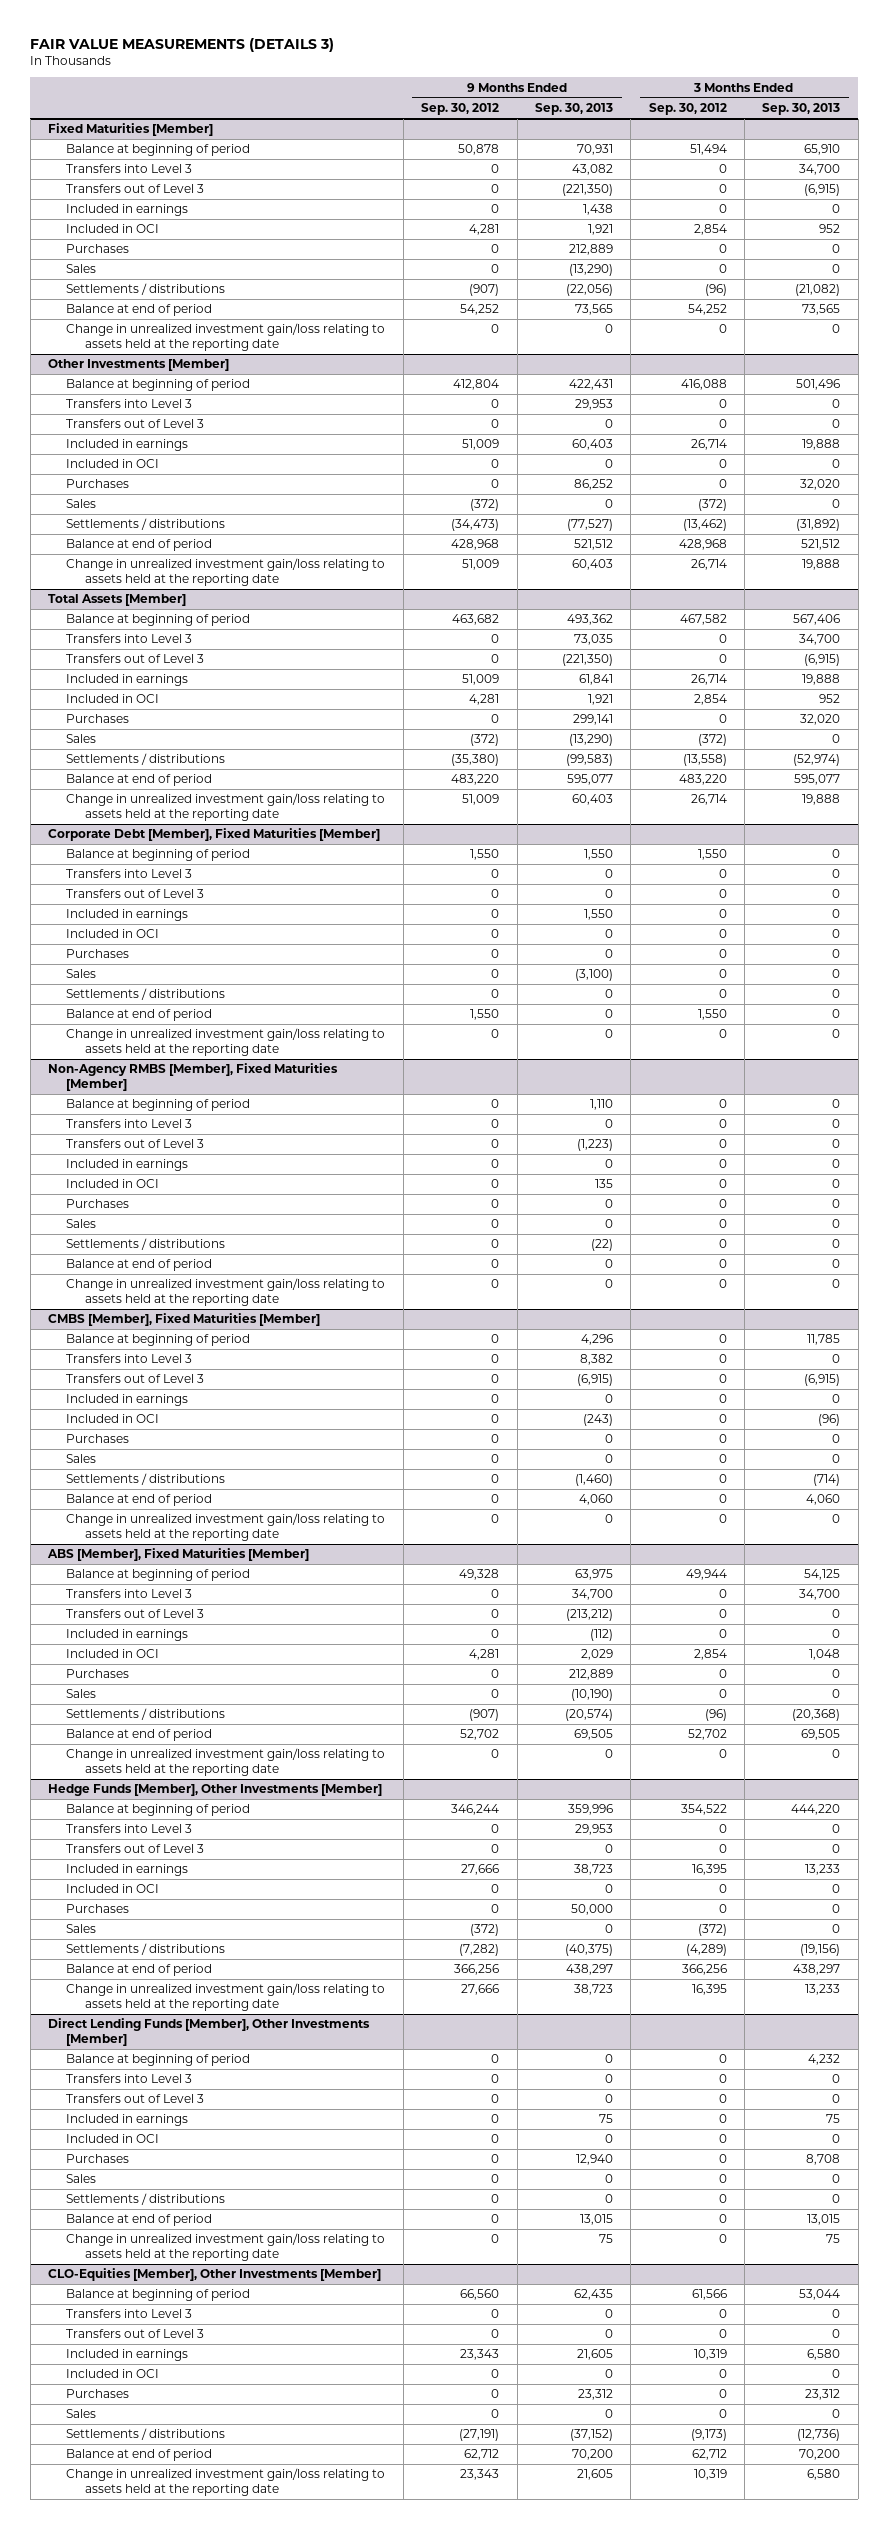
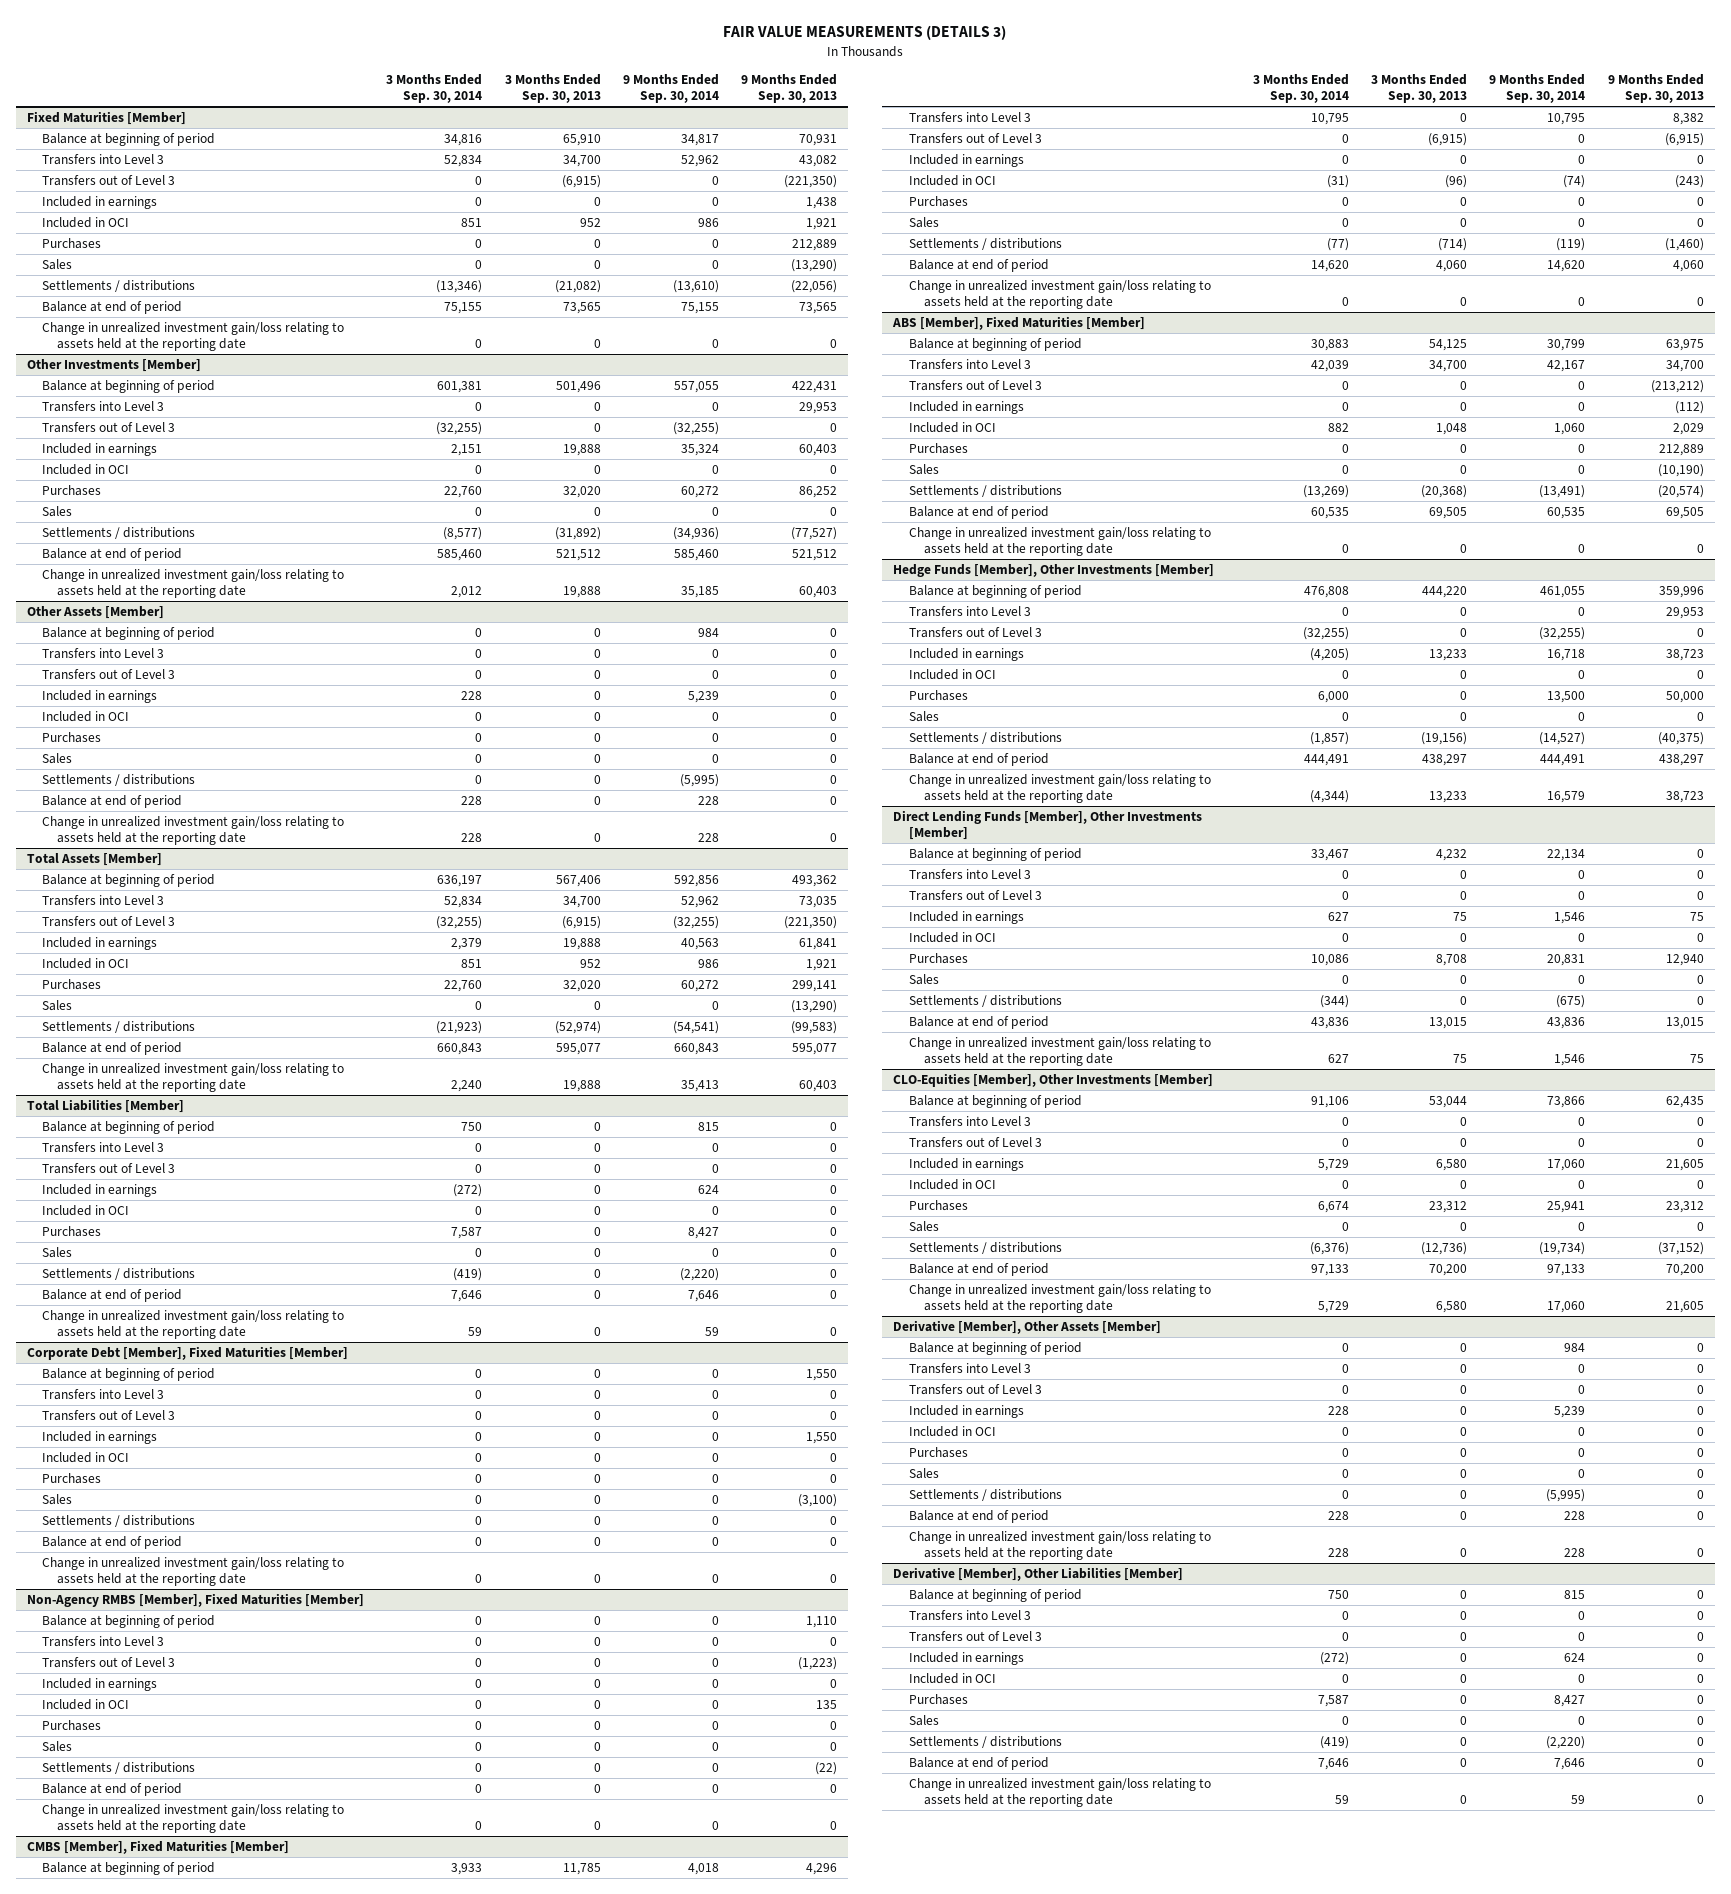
- | 9 Months Ended Sep. 30, 2012 | 9 Months Ended Sep. 30, 2013 | 3 Months Ended Sep. 30, 2012 | 3 Months Ended Sep. 30, 2013
+ | 3 Months Ended Sep. 30, 2014 | 3 Months Ended Sep. 30, 2013 | 9 Months Ended Sep. 30, 2014 | 9 Months Ended Sep. 30, 2013
+ Other Assets [Member]
+ Balance at beginning of period | 0 | 0 | 984 | 0
+ Transfers into Level 3 | 0 | 0 | 0 | 0
+ Transfers out of Level 3 | 0 | 0 | 0 | 0
+ Included in earnings | 228 | 0 | 5,239 | 0
+ Included in OCI | 0 | 0 | 0 | 0
+ Purchases | 0 | 0 | 0 | 0
+ Sales | 0 | 0 | 0 | 0
+ Settlements / distributions | 0 | 0 | (5,995) | 0
+ Balance at end of period | 228 | 0 | 228 | 0
+ Change in unrealized investment gain/loss relating to assets held at the reporting date | 228 | 0 | 228 | 0
+ Total Liabilities [Member]
+ Balance at beginning of period | 750 | 0 | 815 | 0
+ Transfers into Level 3 | 0 | 0 | 0 | 0
+ Transfers out of Level 3 | 0 | 0 | 0 | 0
+ Included in earnings | (272) | 0 | 624 | 0
+ Included in OCI | 0 | 0 | 0 | 0
+ Purchases | 7,587 | 0 | 8,427 | 0
+ Sales | 0 | 0 | 0 | 0
+ Settlements / distributions | (419) | 0 | (2,220) | 0
+ Balance at end of period | 7,646 | 0 | 7,646 | 0
+ Change in unrealized investment gain/loss relating to assets held at the reporting date | 59 | 0 | 59 | 0
+ Derivative [Member], Other Assets [Member]
+ Balance at beginning of period | 0 | 0 | 984 | 0
+ Transfers into Level 3 | 0 | 0 | 0 | 0
+ Transfers out of Level 3 | 0 | 0 | 0 | 0
+ Included in earnings | 228 | 0 | 5,239 | 0
+ Included in OCI | 0 | 0 | 0 | 0
+ Purchases | 0 | 0 | 0 | 0
+ Sales | 0 | 0 | 0 | 0
+ Settlements / distributions | 0 | 0 | (5,995) | 0
+ Balance at end of period | 228 | 0 | 228 | 0
+ Change in unrealized investment gain/loss relating to assets held at the reporting date | 228 | 0 | 228 | 0
+ Derivative [Member], Other Liabilities [Member]
+ Balance at beginning of period | 750 | 0 | 815 | 0
+ Transfers into Level 3 | 0 | 0 | 0 | 0
+ Transfers out of Level 3 | 0 | 0 | 0 | 0
+ Included in earnings | (272) | 0 | 624 | 0
+ Included in OCI | 0 | 0 | 0 | 0
+ Purchases | 7,587 | 0 | 8,427 | 0
+ Sales | 0 | 0 | 0 | 0
+ Settlements / distributions | (419) | 0 | (2,220) | 0
+ Balance at end of period | 7,646 | 0 | 7,646 | 0
+ Change in unrealized investment gain/loss relating to assets held at the reporting date | 59 | 0 | 59 | 0

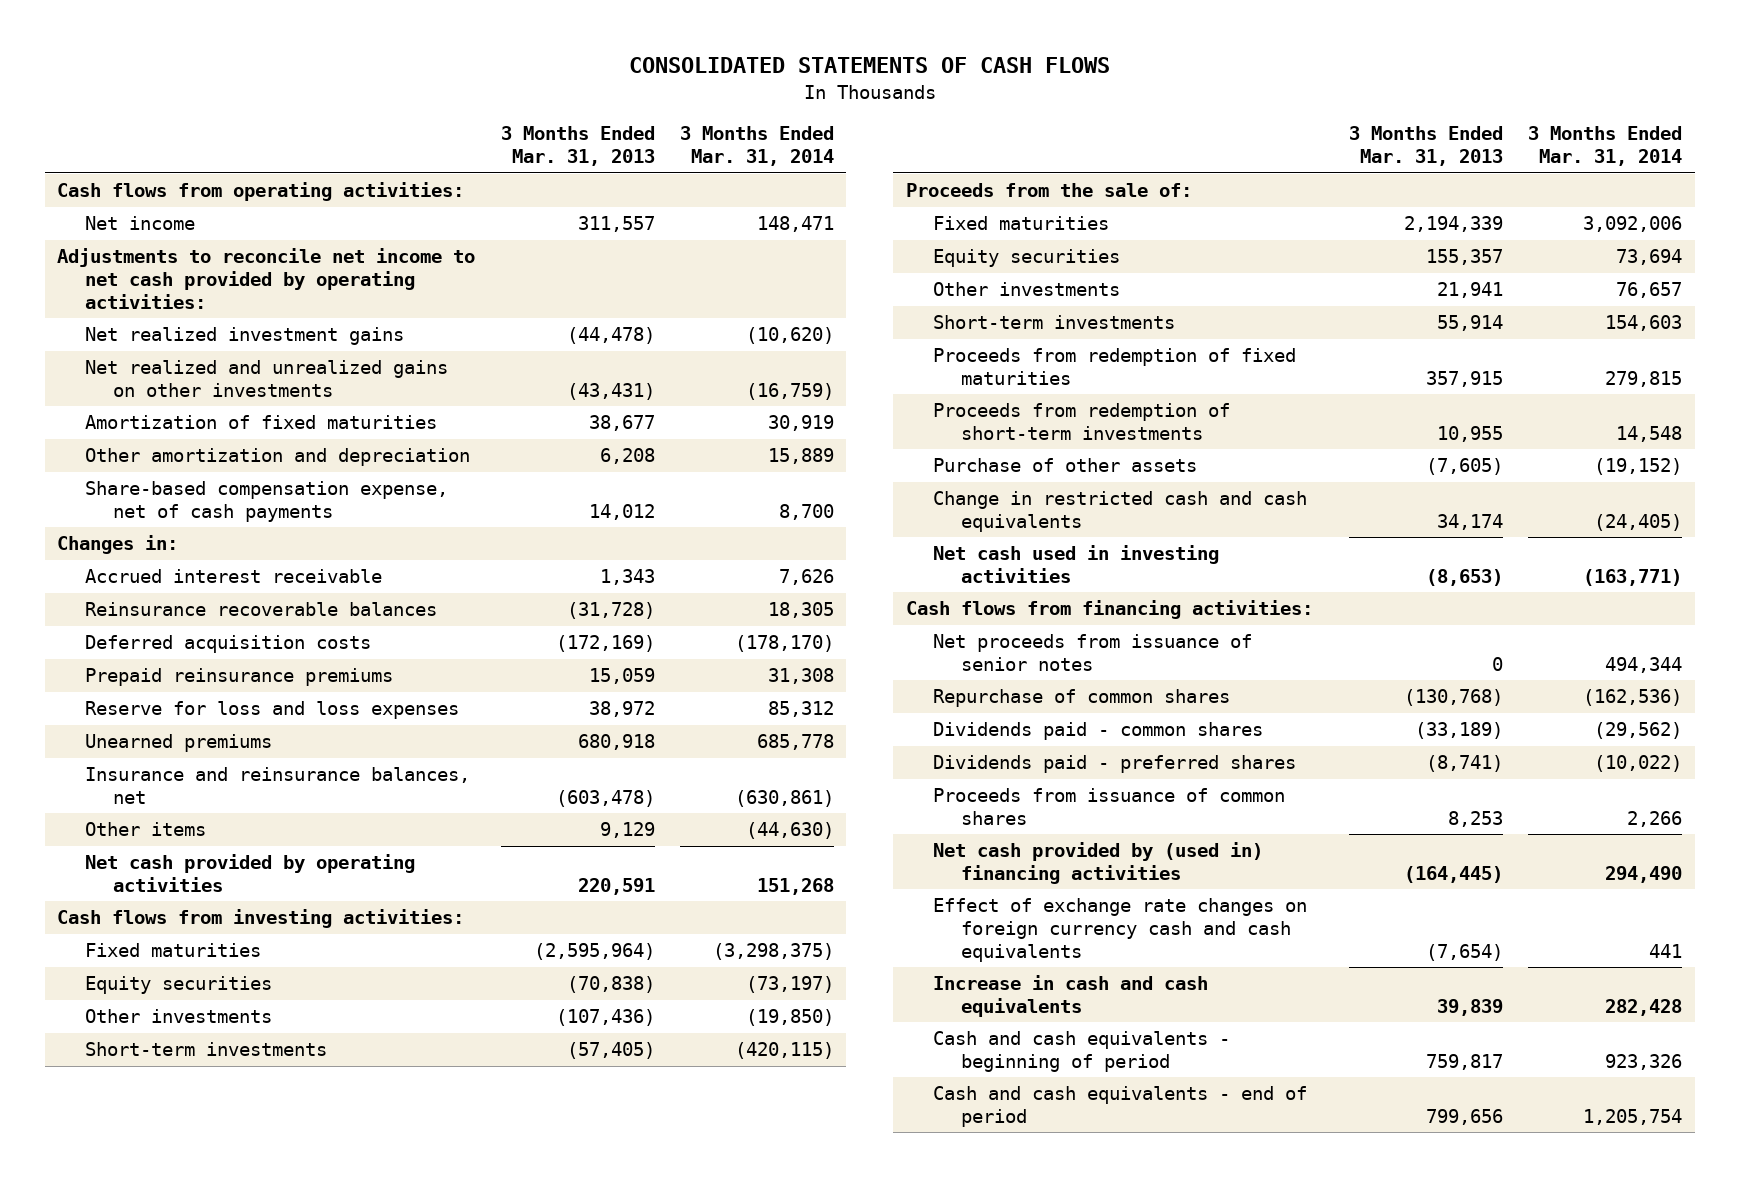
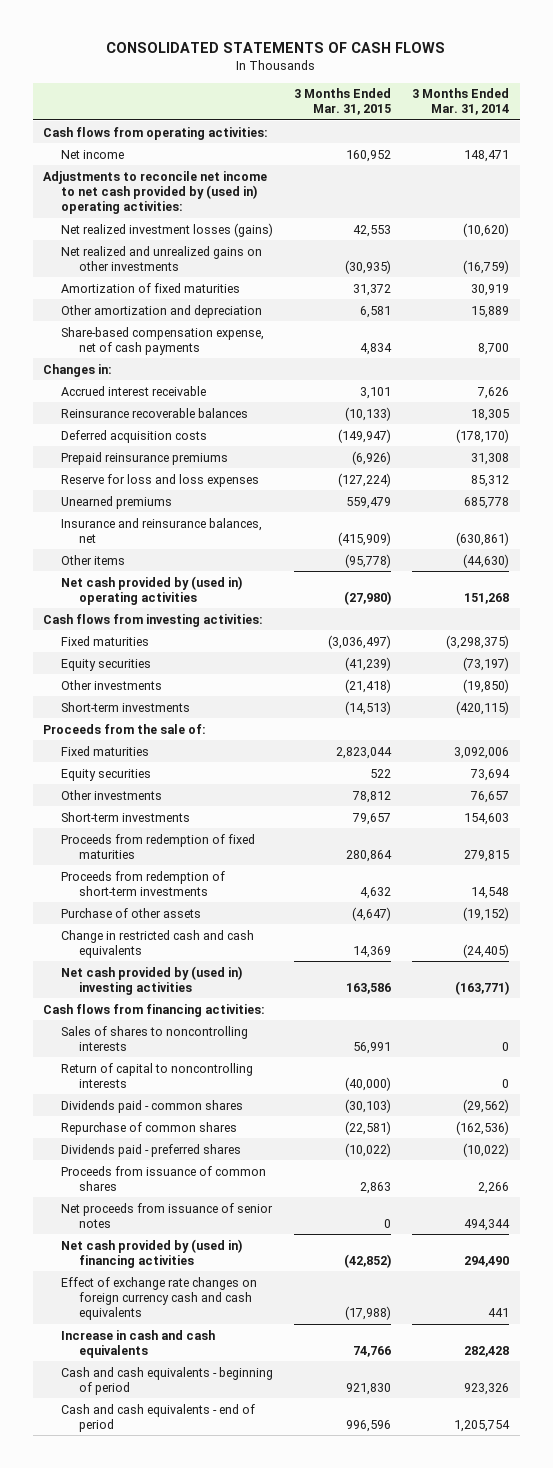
- | 3 Months Ended Mar. 31, 2013 | 3 Months Ended Mar. 31, 2014
+ | 3 Months Ended Mar. 31, 2015 | 3 Months Ended Mar. 31, 2014
- Adjustments to reconcile net income to net cash provided by operating activities:
- Net realized investment gains | (44,478) | (10,620)
+ Adjustments to reconcile net income to net cash provided by (used in) operating activities:
+ Net realized investment losses (gains) | 42,553 | (10,620)
- Net cash provided by operating activities | 220,591 | 151,268
+ Net cash provided by (used in) operating activities | (27,980) | 151,268
- Net cash used in investing activities | (8,653) | (163,771)
+ Net cash provided by (used in) investing activities | 163,586 | (163,771)
+ Sales of shares to noncontrolling interests | 56,991 | 0
+ Return of capital to noncontrolling interests | (40,000) | 0
moved down: Repurchase of common shares | (22,581) | (162,536)
moved down: Net proceeds from issuance of senior notes | 0 | 494,344

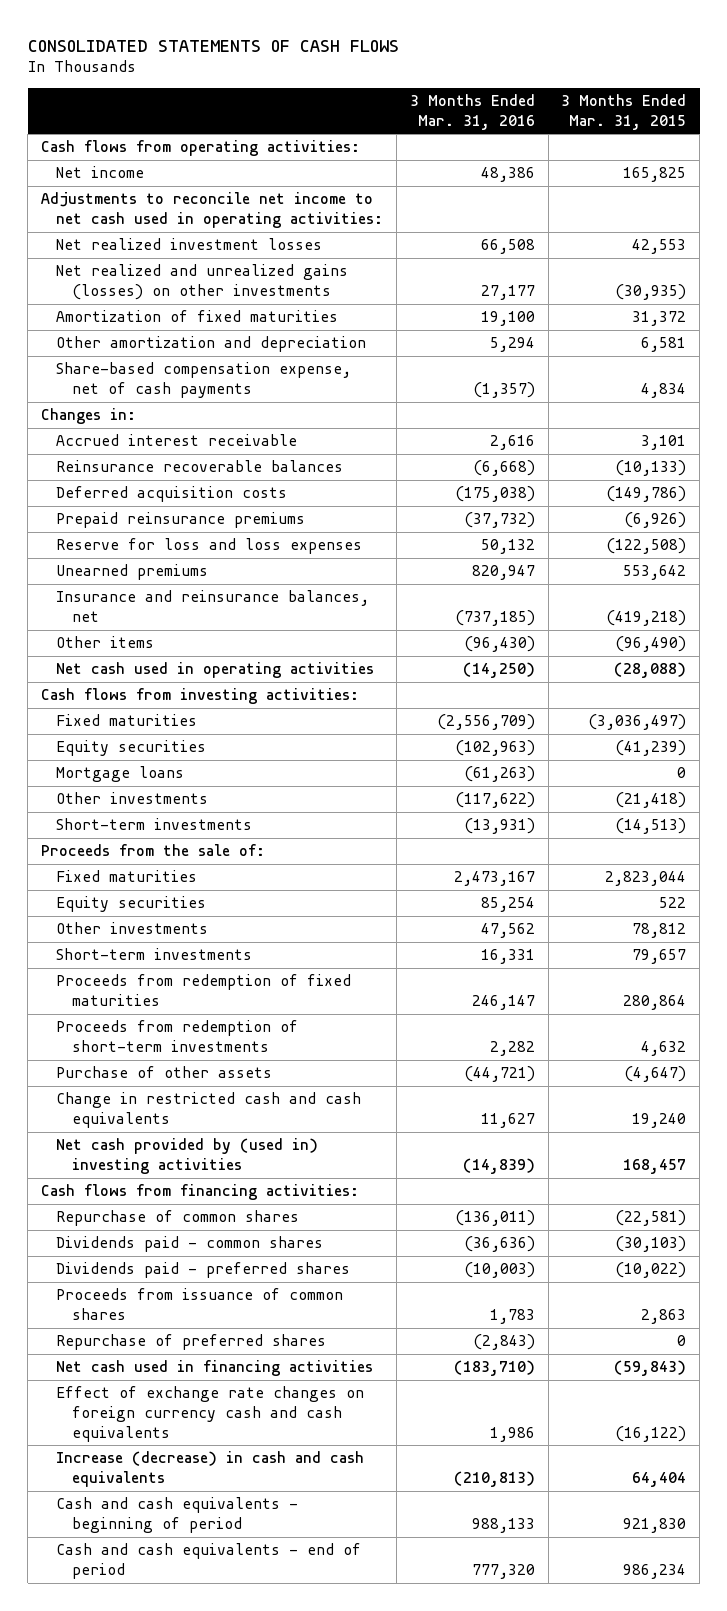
- | 3 Months Ended Mar. 31, 2015 | 3 Months Ended Mar. 31, 2014
+ | 3 Months Ended Mar. 31, 2016 | 3 Months Ended Mar. 31, 2015
- Net income | 160,952 | 148,471
- Adjustments to reconcile net income to net cash provided by (used in) operating activities:
- Net realized investment losses (gains) | 42,553 | (10,620)
- Net realized and unrealized gains on other investments | (30,935) | (16,759)
+ Net income | 48,386 | 165,825
+ Adjustments to reconcile net income to net cash used in operating activities:
+ Net realized investment losses | 66,508 | 42,553
+ Net realized and unrealized gains (losses) on other investments | 27,177 | (30,935)
- Deferred acquisition costs | (149,947) | (178,170)
+ Deferred acquisition costs | (175,038) | (149,786)
- Reserve for loss and loss expenses | (127,224) | 85,312
- Unearned premiums | 559,479 | 685,778
- Insurance and reinsurance balances, net | (415,909) | (630,861)
- Other items | (95,778) | (44,630)
- Net cash provided by (used in) operating activities | (27,980) | 151,268
+ Reserve for loss and loss expenses | 50,132 | (122,508)
+ Unearned premiums | 820,947 | 553,642
+ Insurance and reinsurance balances, net | (737,185) | (419,218)
+ Other items | (96,430) | (96,490)
+ Net cash used in operating activities | (14,250) | (28,088)
+ Mortgage loans | (61,263) | 0
- Change in restricted cash and cash equivalents | 14,369 | (24,405)
- Net cash provided by (used in) investing activities | 163,586 | (163,771)
+ Change in restricted cash and cash equivalents | 11,627 | 19,240
+ Net cash provided by (used in) investing activities | (14,839) | 168,457
- Sales of shares to noncontrolling interests | 56,991 | 0
- Return of capital to noncontrolling interests | (40,000) | 0
moved down: Dividends paid - common shares | (36,636) | (30,103)
- Net proceeds from issuance of senior notes | 0 | 494,344
- Net cash provided by (used in) financing activities | (42,852) | 294,490
- Effect of exchange rate changes on foreign currency cash and cash equivalents | (17,988) | 441
- Increase in cash and cash equivalents | 74,766 | 282,428
+ Repurchase of preferred shares | (2,843) | 0
+ Net cash used in financing activities | (183,710) | (59,843)
+ Effect of exchange rate changes on foreign currency cash and cash equivalents | 1,986 | (16,122)
+ Increase (decrease) in cash and cash equivalents | (210,813) | 64,404
- Cash and cash equivalents - end of period | 996,596 | 1,205,754
+ Cash and cash equivalents - end of period | 777,320 | 986,234

